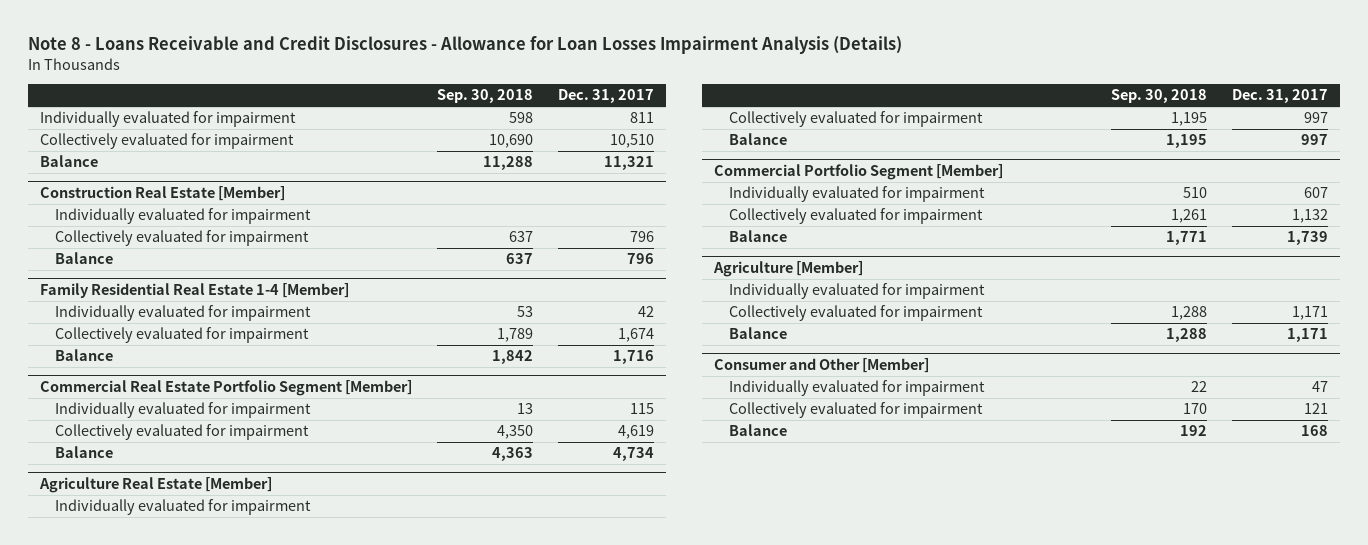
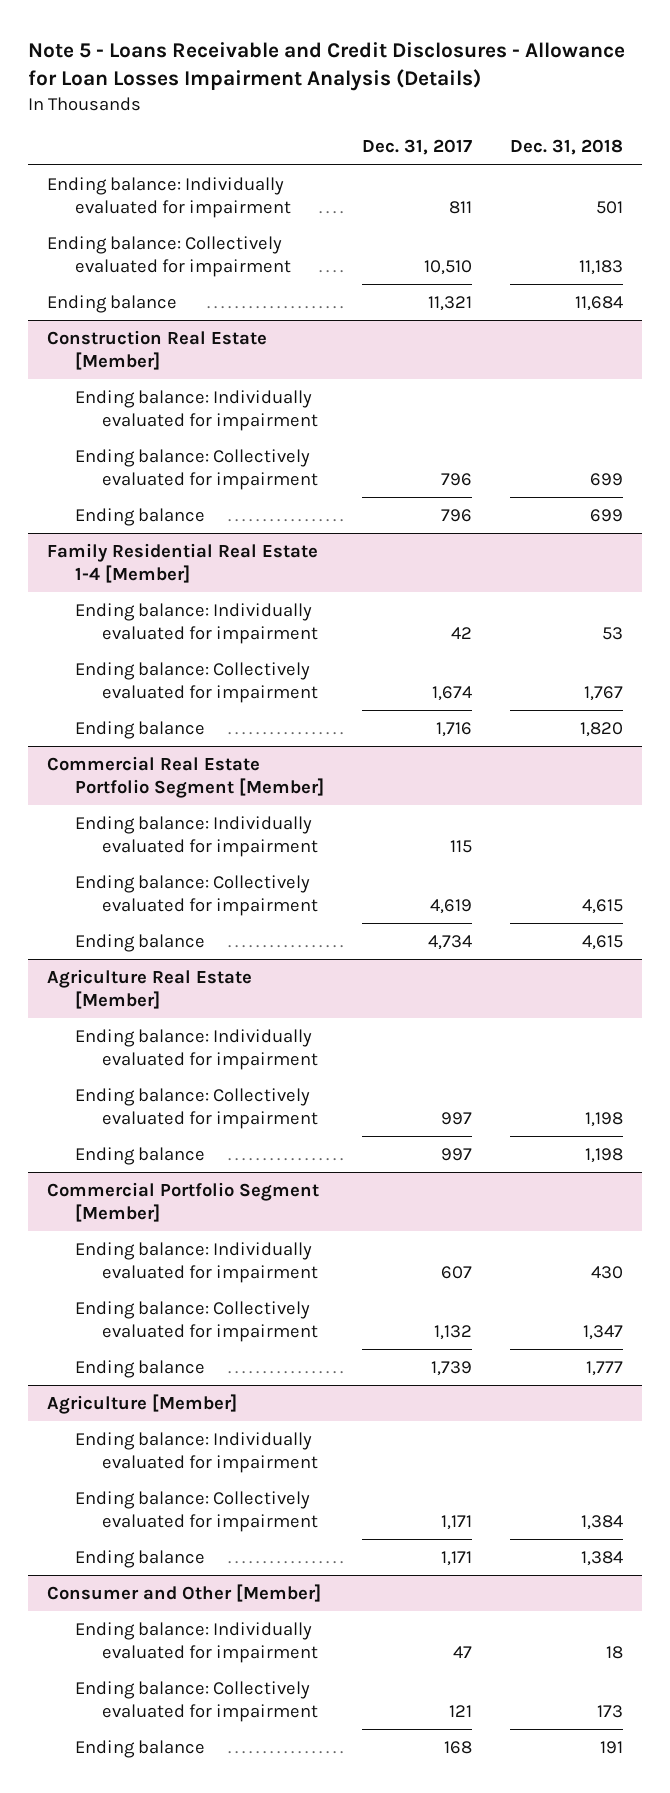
- Note 8 - Loans Receivable and Credit Disclosures - Allowance for Loan Losses Impairment Analysis (Details)
+ Note 5 - Loans Receivable and Credit Disclosures - Allowance for Loan Losses Impairment Analysis (Details)
- | Sep. 30, 2018 | Dec. 31, 2017
+ | Dec. 31, 2017 | Dec. 31, 2018
- Individually evaluated for impairment | 598 | 811
- Collectively evaluated for impairment | 10,690 | 10,510
- Balance | 11,288 | 11,321
+ Ending balance: Individually evaluated for impairment | 811 | 501
+ Ending balance: Collectively evaluated for impairment | 10,510 | 11,183
+ Ending balance | 11,321 | 11,684
@ Construction Real Estate [Member]
- Individually evaluated for impairment
- Collectively evaluated for impairment | 637 | 796
- Balance | 637 | 796
+ Ending balance: Individually evaluated for impairment
+ Ending balance: Collectively evaluated for impairment | 796 | 699
+ Ending balance | 796 | 699
@ Family Residential Real Estate 1-4 [Member]
- Individually evaluated for impairment | 53 | 42
- Collectively evaluated for impairment | 1,789 | 1,674
- Balance | 1,842 | 1,716
+ Ending balance: Individually evaluated for impairment | 42 | 53
+ Ending balance: Collectively evaluated for impairment | 1,674 | 1,767
+ Ending balance | 1,716 | 1,820
@ Commercial Real Estate Portfolio Segment [Member]
- Individually evaluated for impairment | 13 | 115
- Collectively evaluated for impairment | 4,350 | 4,619
- Balance | 4,363 | 4,734
+ Ending balance: Individually evaluated for impairment | 115 |
+ Ending balance: Collectively evaluated for impairment | 4,619 | 4,615
+ Ending balance | 4,734 | 4,615
@ Agriculture Real Estate [Member]
- Individually evaluated for impairment
- Collectively evaluated for impairment | 1,195 | 997
- Balance | 1,195 | 997
+ Ending balance: Individually evaluated for impairment
+ Ending balance: Collectively evaluated for impairment | 997 | 1,198
+ Ending balance | 997 | 1,198
@ Commercial Portfolio Segment [Member]
- Individually evaluated for impairment | 510 | 607
- Collectively evaluated for impairment | 1,261 | 1,132
- Balance | 1,771 | 1,739
+ Ending balance: Individually evaluated for impairment | 607 | 430
+ Ending balance: Collectively evaluated for impairment | 1,132 | 1,347
+ Ending balance | 1,739 | 1,777
@ Agriculture [Member]
- Individually evaluated for impairment
- Collectively evaluated for impairment | 1,288 | 1,171
- Balance | 1,288 | 1,171
+ Ending balance: Individually evaluated for impairment
+ Ending balance: Collectively evaluated for impairment | 1,171 | 1,384
+ Ending balance | 1,171 | 1,384
@ Consumer and Other [Member]
- Individually evaluated for impairment | 22 | 47
- Collectively evaluated for impairment | 170 | 121
- Balance | 192 | 168
+ Ending balance: Individually evaluated for impairment | 47 | 18
+ Ending balance: Collectively evaluated for impairment | 121 | 173
+ Ending balance | 168 | 191

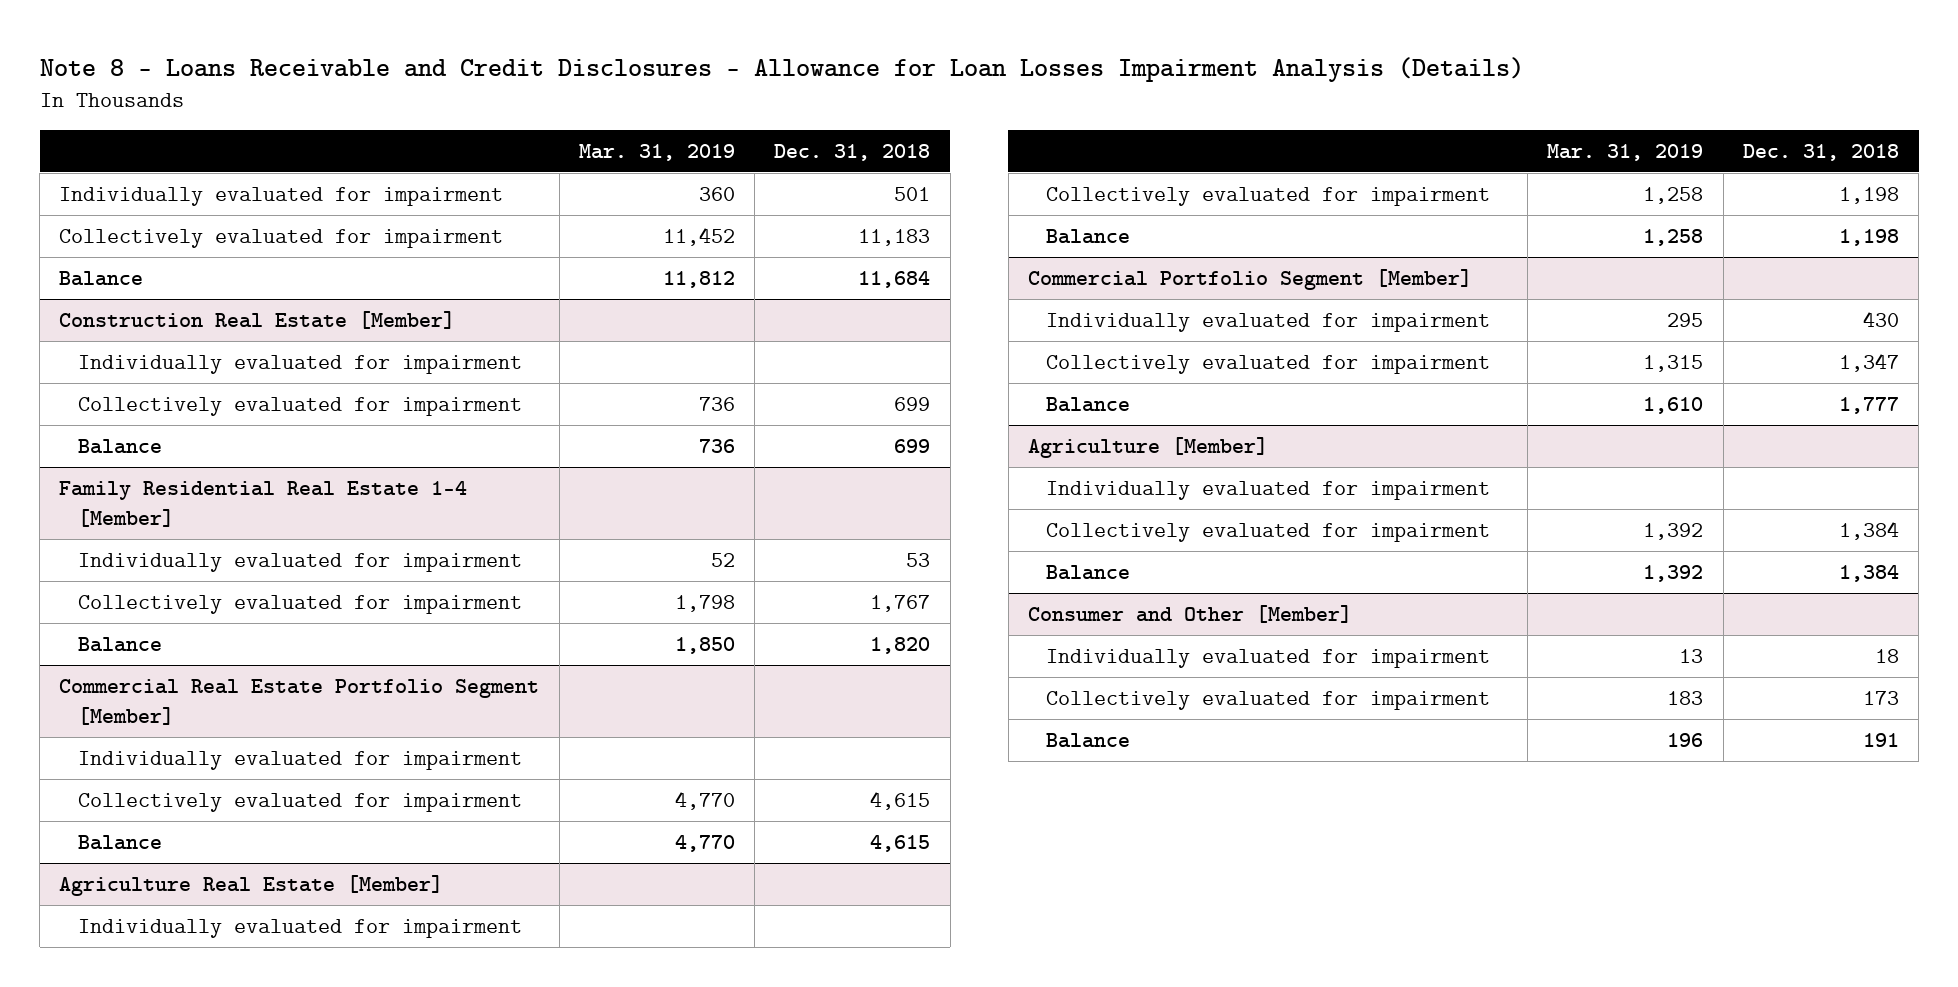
- Note 5 - Loans Receivable and Credit Disclosures - Allowance for Loan Losses Impairment Analysis (Details)
+ Note 8 - Loans Receivable and Credit Disclosures - Allowance for Loan Losses Impairment Analysis (Details)
- | Dec. 31, 2017 | Dec. 31, 2018
+ | Mar. 31, 2019 | Dec. 31, 2018
- Ending balance: Individually evaluated for impairment | 811 | 501
- Ending balance: Collectively evaluated for impairment | 10,510 | 11,183
- Ending balance | 11,321 | 11,684
+ Individually evaluated for impairment | 360 | 501
+ Collectively evaluated for impairment | 11,452 | 11,183
+ Balance | 11,812 | 11,684
@ Construction Real Estate [Member]
- Ending balance: Individually evaluated for impairment
- Ending balance: Collectively evaluated for impairment | 796 | 699
- Ending balance | 796 | 699
+ Individually evaluated for impairment
+ Collectively evaluated for impairment | 736 | 699
+ Balance | 736 | 699
@ Family Residential Real Estate 1-4 [Member]
- Ending balance: Individually evaluated for impairment | 42 | 53
- Ending balance: Collectively evaluated for impairment | 1,674 | 1,767
- Ending balance | 1,716 | 1,820
+ Individually evaluated for impairment | 52 | 53
+ Collectively evaluated for impairment | 1,798 | 1,767
+ Balance | 1,850 | 1,820
@ Commercial Real Estate Portfolio Segment [Member]
- Ending balance: Individually evaluated for impairment | 115 |
- Ending balance: Collectively evaluated for impairment | 4,619 | 4,615
- Ending balance | 4,734 | 4,615
+ Individually evaluated for impairment
+ Collectively evaluated for impairment | 4,770 | 4,615
+ Balance | 4,770 | 4,615
@ Agriculture Real Estate [Member]
- Ending balance: Individually evaluated for impairment
- Ending balance: Collectively evaluated for impairment | 997 | 1,198
- Ending balance | 997 | 1,198
+ Individually evaluated for impairment
+ Collectively evaluated for impairment | 1,258 | 1,198
+ Balance | 1,258 | 1,198
@ Commercial Portfolio Segment [Member]
- Ending balance: Individually evaluated for impairment | 607 | 430
- Ending balance: Collectively evaluated for impairment | 1,132 | 1,347
- Ending balance | 1,739 | 1,777
+ Individually evaluated for impairment | 295 | 430
+ Collectively evaluated for impairment | 1,315 | 1,347
+ Balance | 1,610 | 1,777
@ Agriculture [Member]
- Ending balance: Individually evaluated for impairment
- Ending balance: Collectively evaluated for impairment | 1,171 | 1,384
- Ending balance | 1,171 | 1,384
+ Individually evaluated for impairment
+ Collectively evaluated for impairment | 1,392 | 1,384
+ Balance | 1,392 | 1,384
@ Consumer and Other [Member]
- Ending balance: Individually evaluated for impairment | 47 | 18
- Ending balance: Collectively evaluated for impairment | 121 | 173
- Ending balance | 168 | 191
+ Individually evaluated for impairment | 13 | 18
+ Collectively evaluated for impairment | 183 | 173
+ Balance | 196 | 191

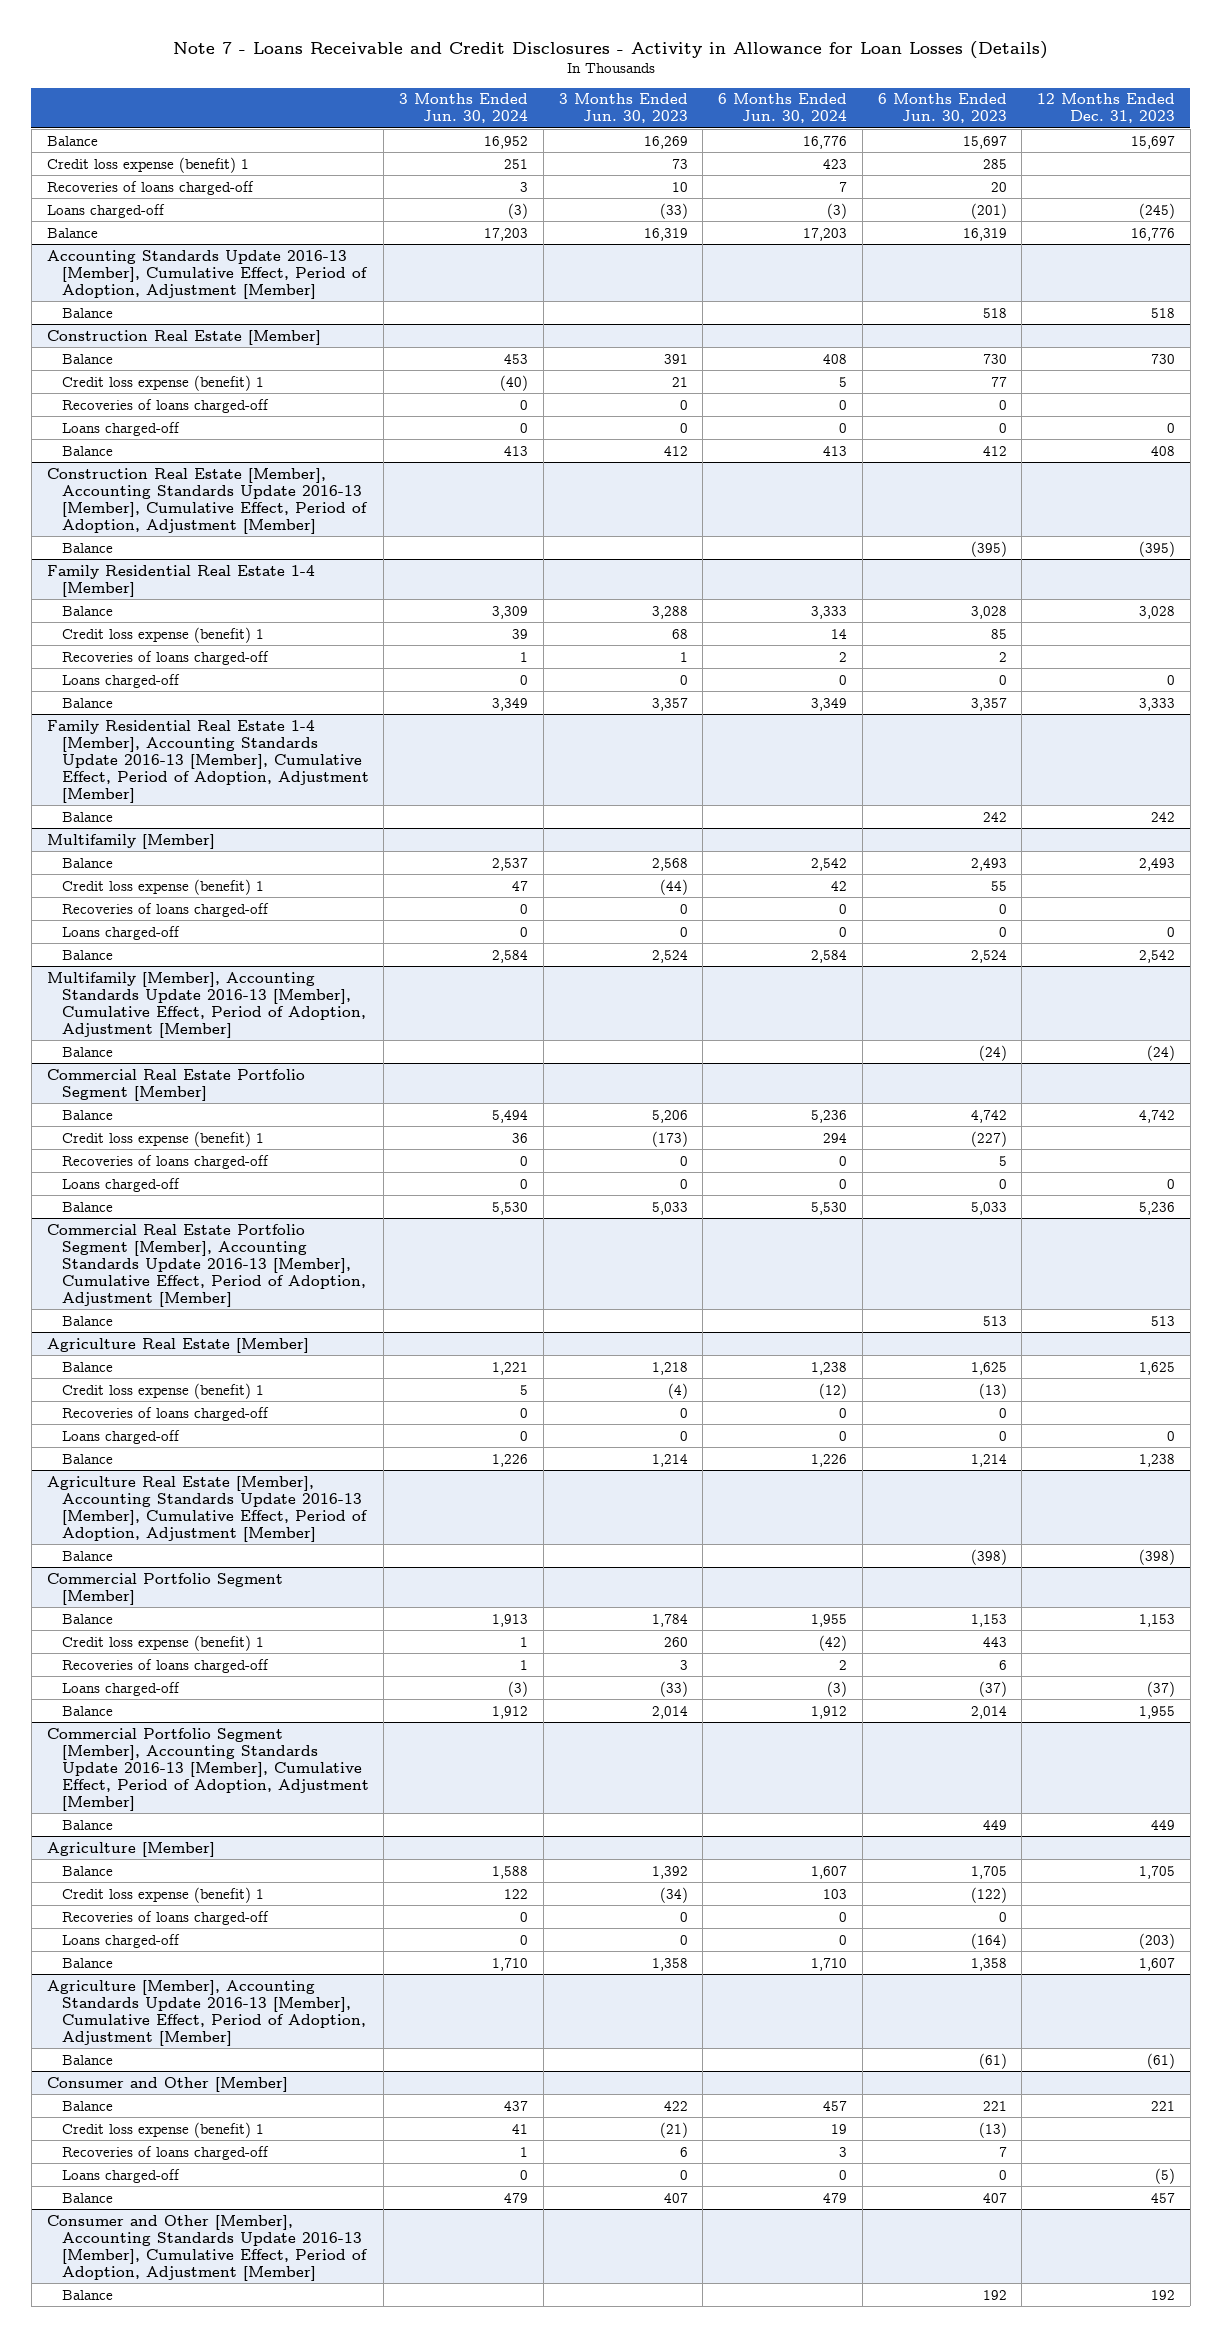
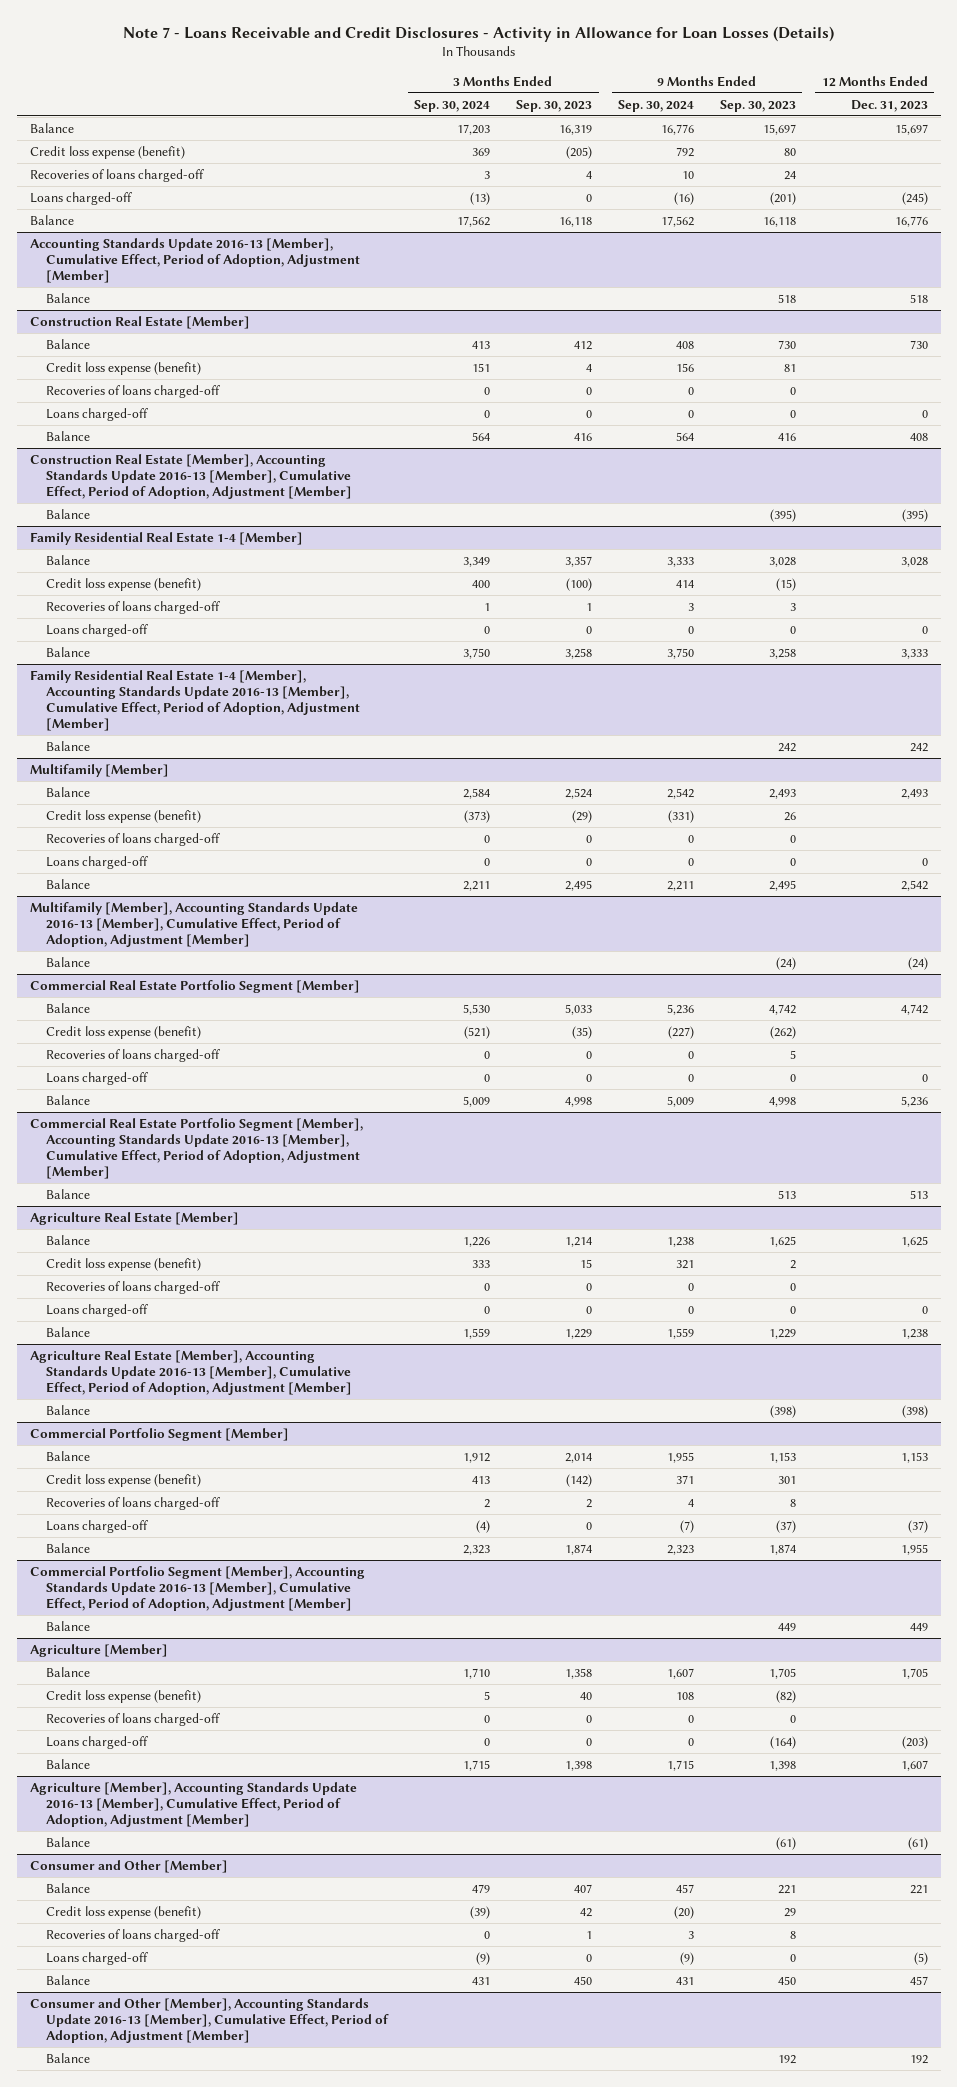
- | 3 Months Ended Jun. 30, 2024 | 3 Months Ended Jun. 30, 2023 | 6 Months Ended Jun. 30, 2024 | 6 Months Ended Jun. 30, 2023 | 12 Months Ended Dec. 31, 2023
+ | 3 Months Ended Sep. 30, 2024 | 3 Months Ended Sep. 30, 2023 | 9 Months Ended Sep. 30, 2024 | 9 Months Ended Sep. 30, 2023 | 12 Months Ended Dec. 31, 2023
- Credit loss expense (benefit) 1 | 251 | 73 | 423 | 285 |
+ Credit loss expense (benefit) | 369 | (205) | 792 | 80 |
@ Construction Real Estate [Member]
- Credit loss expense (benefit) 1 | (40) | 21 | 5 | 77 |
+ Credit loss expense (benefit) | 151 | 4 | 156 | 81 |
@ Family Residential Real Estate 1-4 [Member]
- Credit loss expense (benefit) 1 | 39 | 68 | 14 | 85 |
+ Credit loss expense (benefit) | 400 | (100) | 414 | (15) |
@ Multifamily [Member]
- Credit loss expense (benefit) 1 | 47 | (44) | 42 | 55 |
+ Credit loss expense (benefit) | (373) | (29) | (331) | 26 |
@ Commercial Real Estate Portfolio Segment [Member]
- Credit loss expense (benefit) 1 | 36 | (173) | 294 | (227) |
+ Credit loss expense (benefit) | (521) | (35) | (227) | (262) |
@ Agriculture Real Estate [Member]
- Credit loss expense (benefit) 1 | 5 | (4) | (12) | (13) |
+ Credit loss expense (benefit) | 333 | 15 | 321 | 2 |
@ Commercial Portfolio Segment [Member]
- Credit loss expense (benefit) 1 | 1 | 260 | (42) | 443 |
+ Credit loss expense (benefit) | 413 | (142) | 371 | 301 |
@ Agriculture [Member]
- Credit loss expense (benefit) 1 | 122 | (34) | 103 | (122) |
+ Credit loss expense (benefit) | 5 | 40 | 108 | (82) |
@ Consumer and Other [Member]
- Credit loss expense (benefit) 1 | 41 | (21) | 19 | (13) |
+ Credit loss expense (benefit) | (39) | 42 | (20) | 29 |

